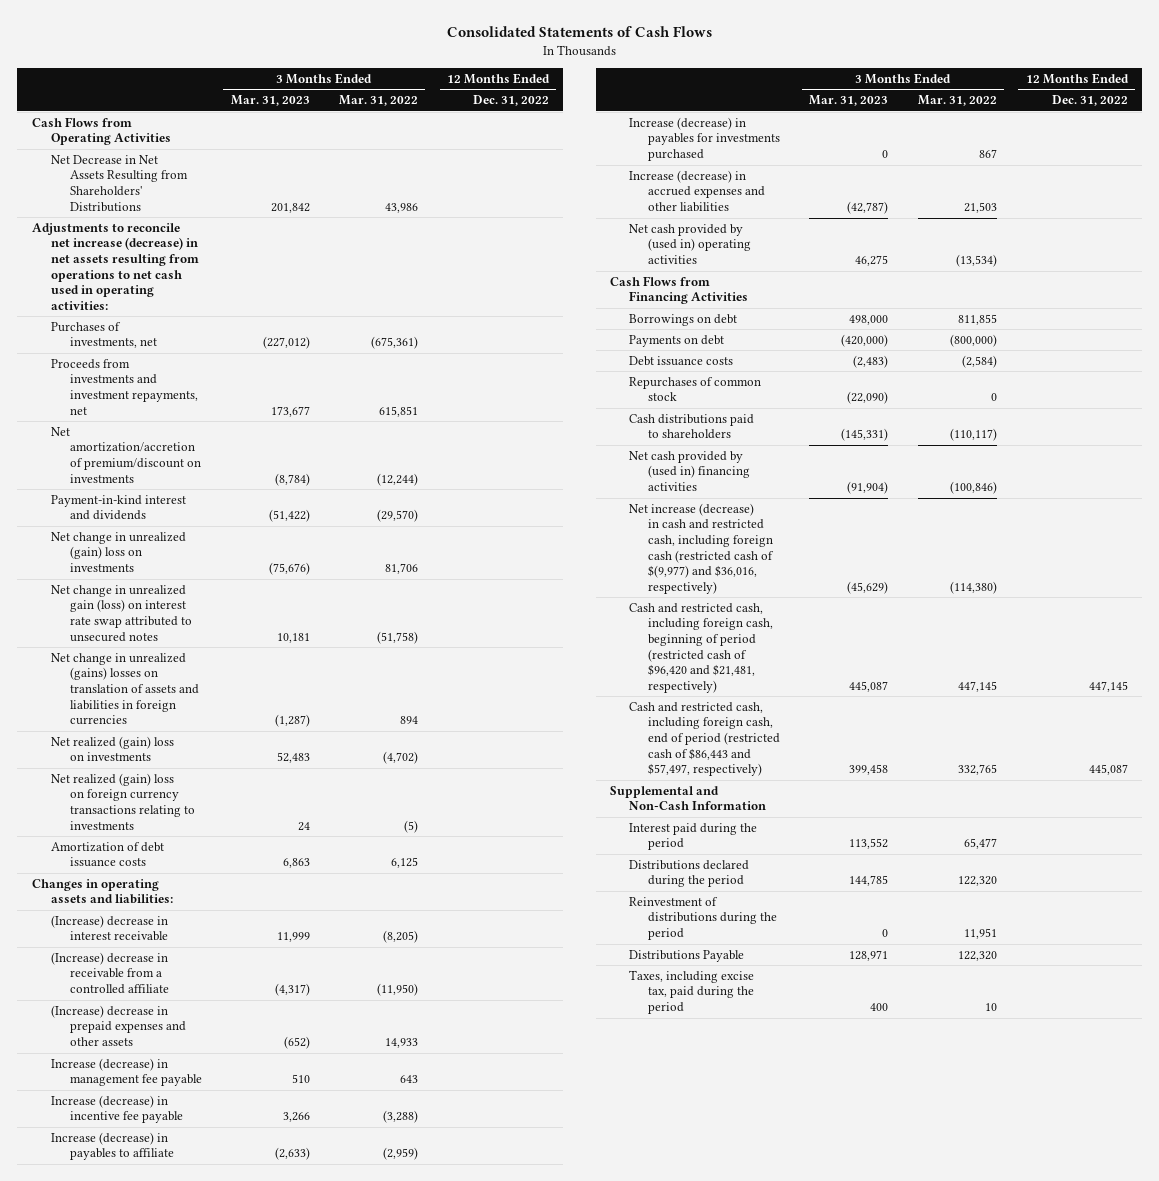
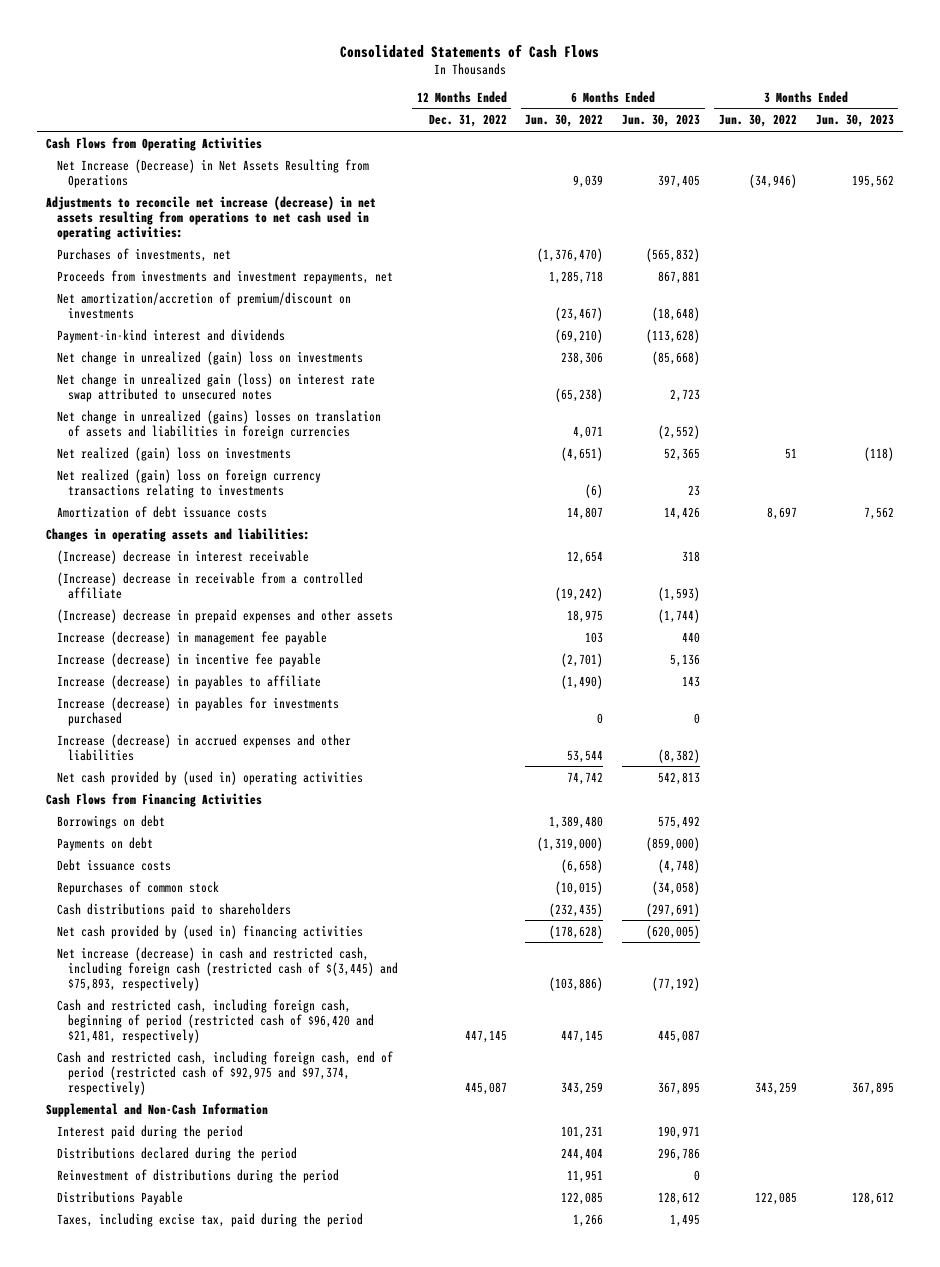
- | 3 Months Ended Mar. 31, 2023 | 3 Months Ended Mar. 31, 2022 | 12 Months Ended Dec. 31, 2022
+ | 12 Months Ended Dec. 31, 2022 | 6 Months Ended Jun. 30, 2022 | 6 Months Ended Jun. 30, 2023 | 3 Months Ended Jun. 30, 2022 | 3 Months Ended Jun. 30, 2023
- Net Decrease in Net Assets Resulting from Shareholders' Distributions | 201,842 | 43,986 |
+ Net Increase (Decrease) in Net Assets Resulting from Operations | | 9,039 | 397,405 | (34,946) | 195,562
- Net increase (decrease) in cash and restricted cash, including foreign cash (restricted cash of $(9,977) and $36,016, respectively) | (45,629) | (114,380) |
+ Net increase (decrease) in cash and restricted cash, including foreign cash (restricted cash of $(3,445) and $75,893, respectively) | | (103,886) | (77,192) | |
- Cash and restricted cash, including foreign cash, end of period (restricted cash of $86,443 and $57,497, respectively) | 399,458 | 332,765 | 445,087
+ Cash and restricted cash, including foreign cash, end of period (restricted cash of $92,975 and $97,374, respectively) | 445,087 | 343,259 | 367,895 | 343,259 | 367,895

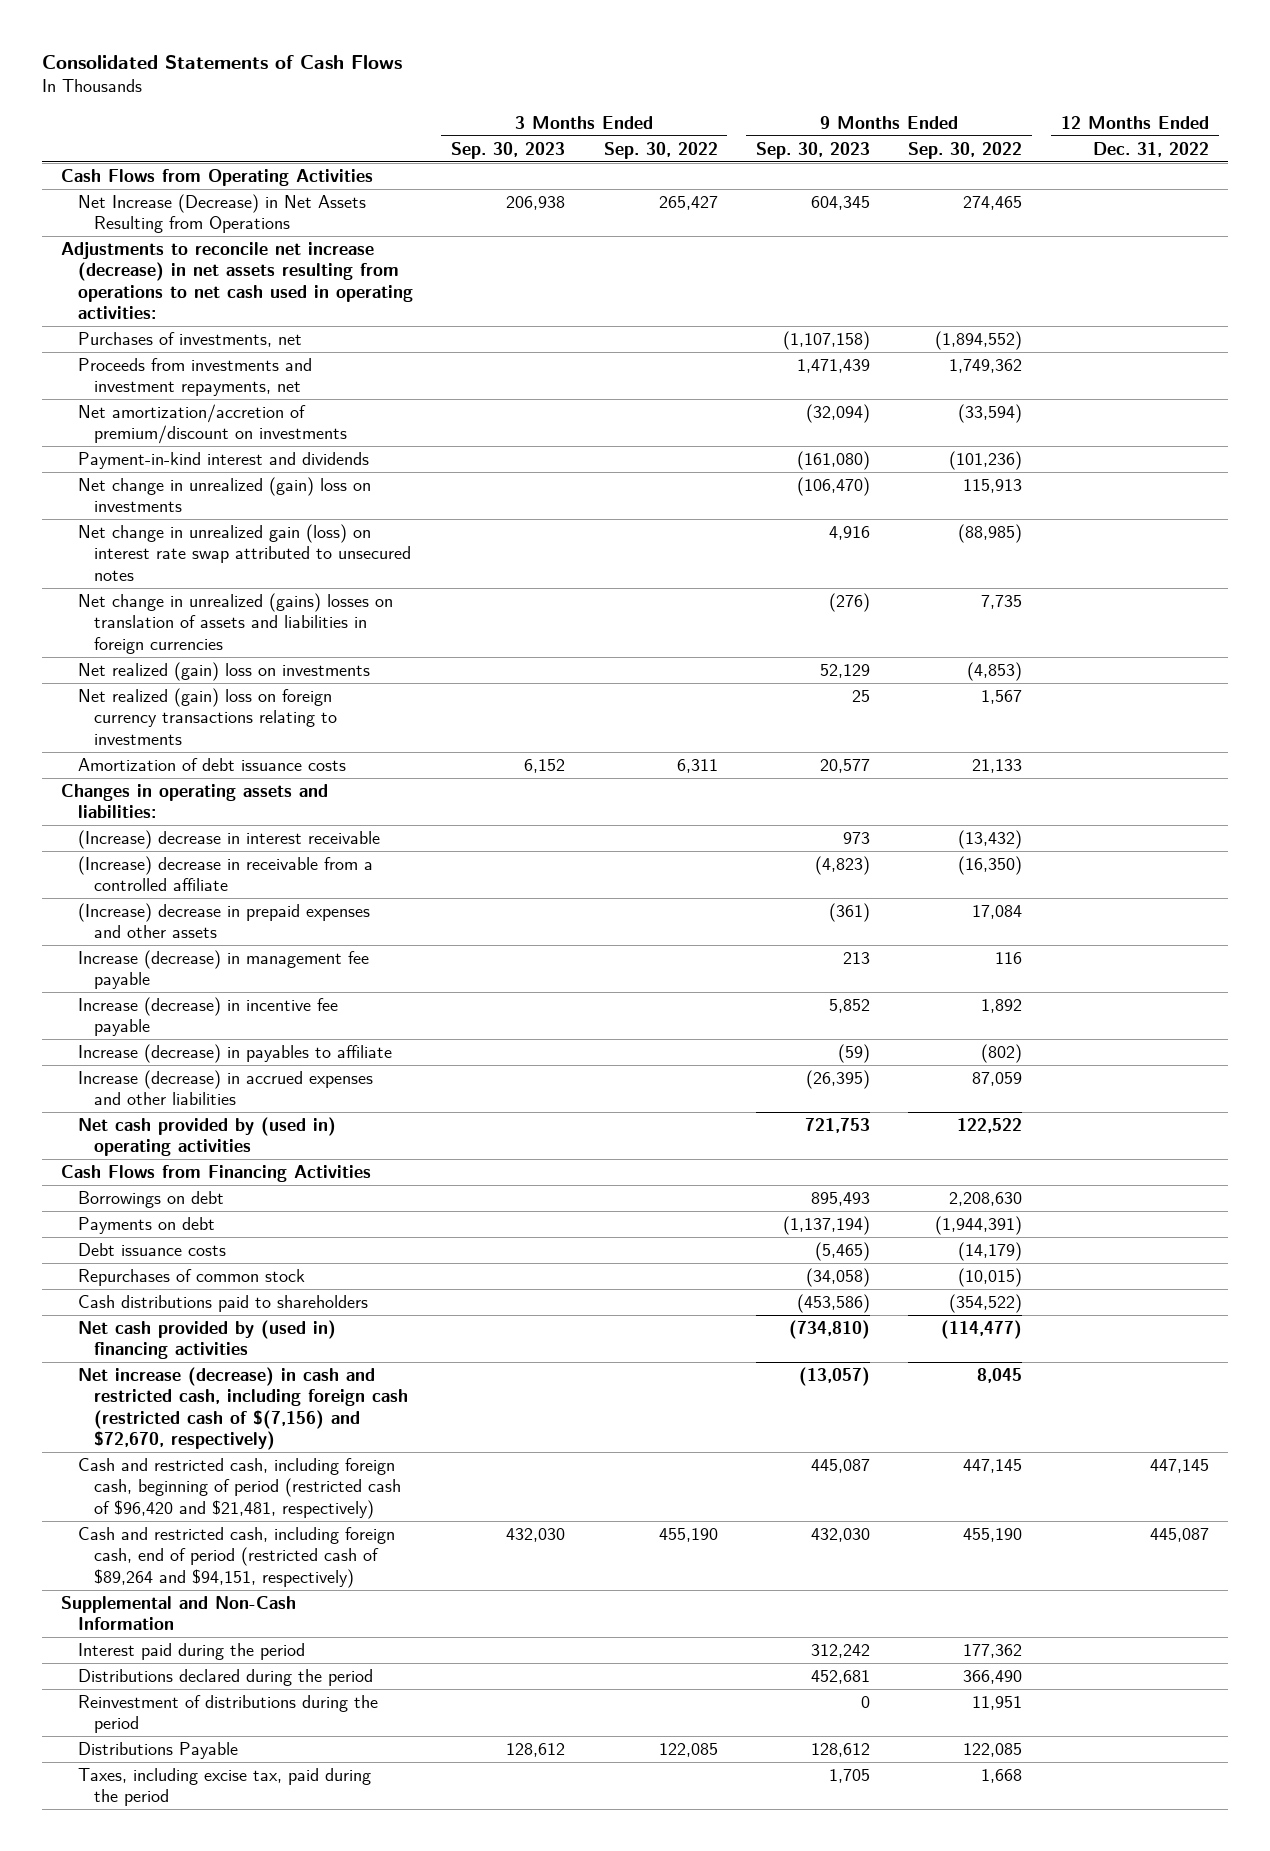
- | 12 Months Ended Dec. 31, 2022 | 6 Months Ended Jun. 30, 2022 | 6 Months Ended Jun. 30, 2023 | 3 Months Ended Jun. 30, 2022 | 3 Months Ended Jun. 30, 2023
+ | 3 Months Ended Sep. 30, 2023 | 3 Months Ended Sep. 30, 2022 | 9 Months Ended Sep. 30, 2023 | 9 Months Ended Sep. 30, 2022 | 12 Months Ended Dec. 31, 2022
- Increase (decrease) in payables for investments purchased | | 0 | 0 | |
- Net increase (decrease) in cash and restricted cash, including foreign cash (restricted cash of $(3,445) and $75,893, respectively) | | (103,886) | (77,192) | |
+ Net increase (decrease) in cash and restricted cash, including foreign cash (restricted cash of $(7,156) and $72,670, respectively) | | | (13,057) | 8,045 |
- Cash and restricted cash, including foreign cash, end of period (restricted cash of $92,975 and $97,374, respectively) | 445,087 | 343,259 | 367,895 | 343,259 | 367,895
+ Cash and restricted cash, including foreign cash, end of period (restricted cash of $89,264 and $94,151, respectively) | 432,030 | 455,190 | 432,030 | 455,190 | 445,087

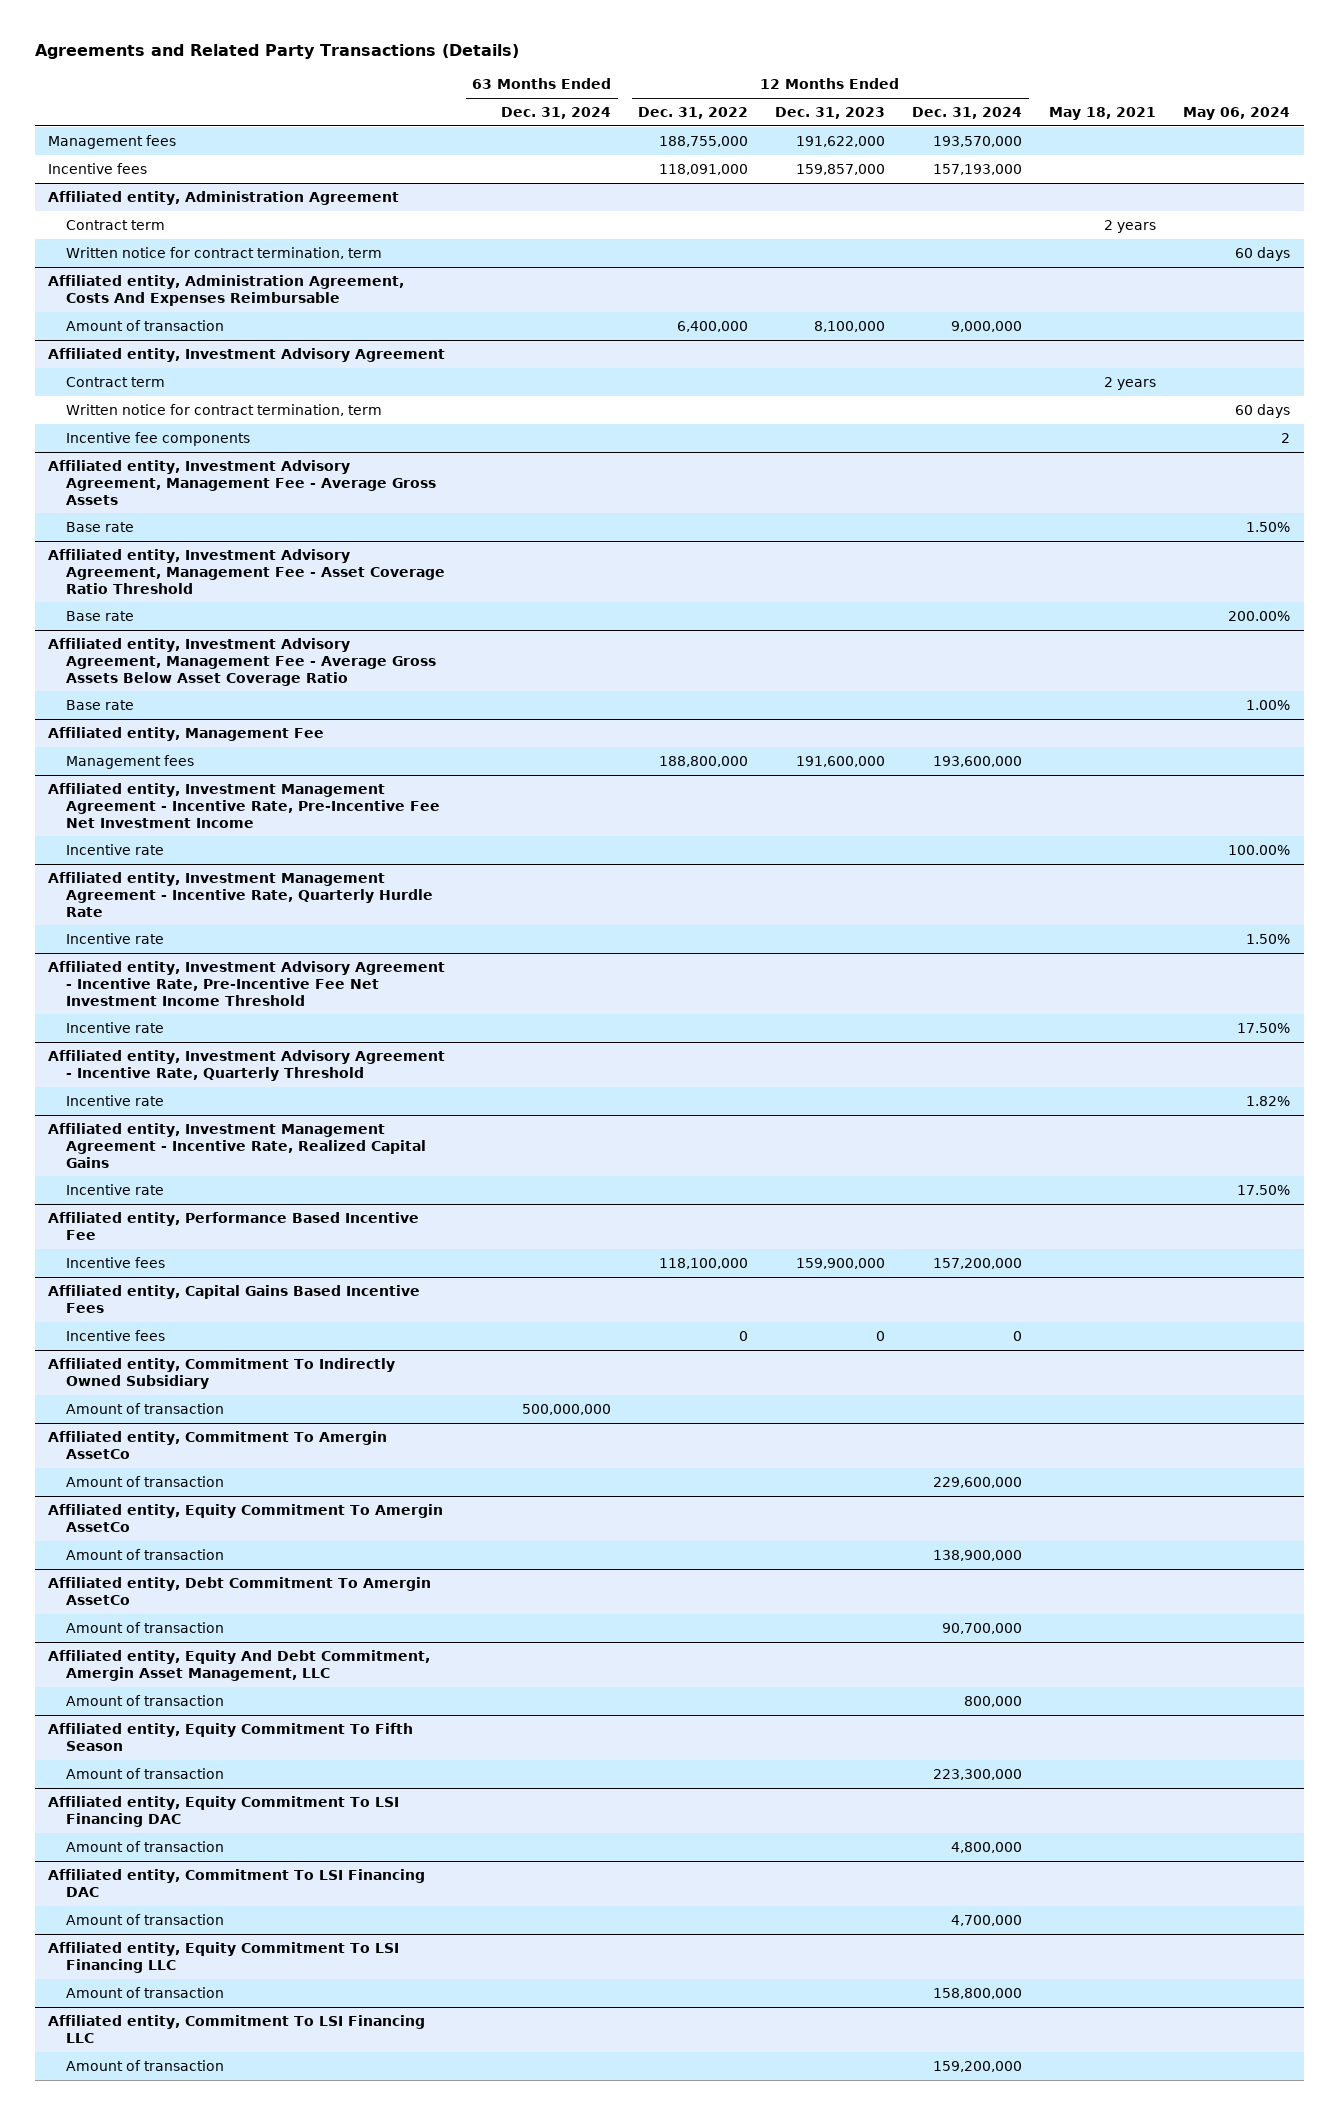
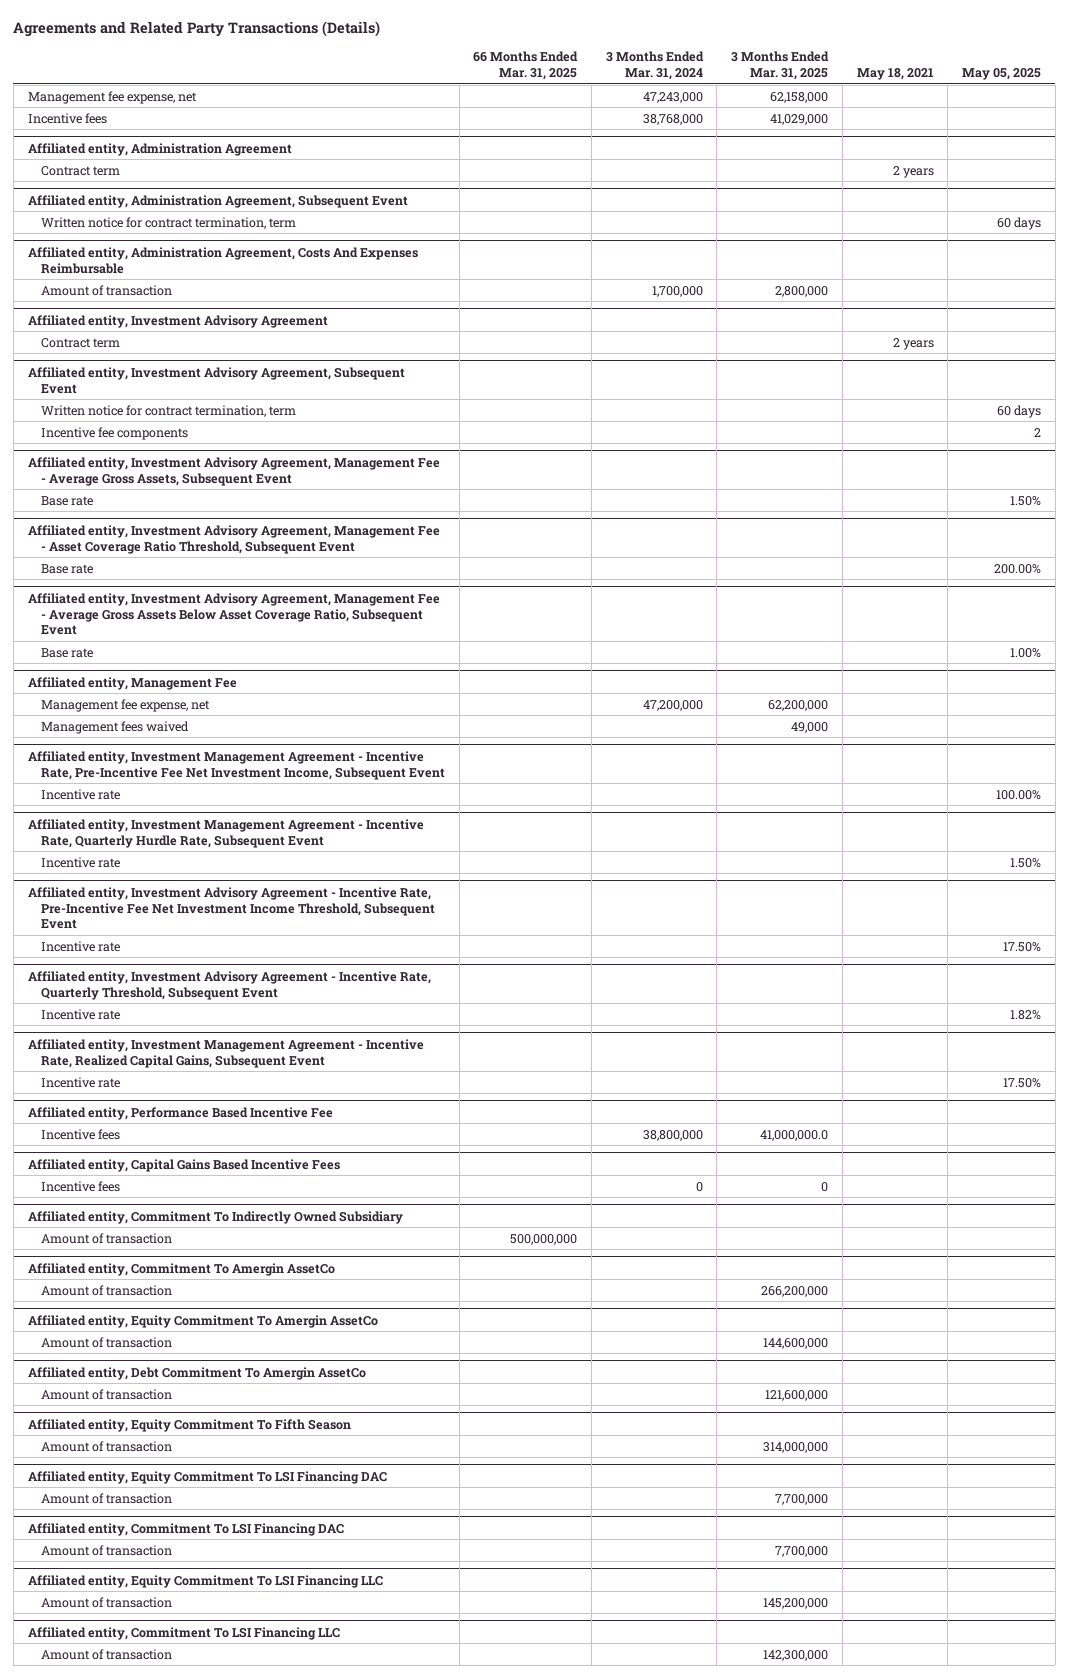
- | 63 Months Ended Dec. 31, 2024 | 12 Months Ended Dec. 31, 2022 | 12 Months Ended Dec. 31, 2023 | 12 Months Ended Dec. 31, 2024 | May 18, 2021 | May 06, 2024
+ | 66 Months Ended Mar. 31, 2025 | 3 Months Ended Mar. 31, 2024 | 3 Months Ended Mar. 31, 2025 | May 18, 2021 | May 05, 2025
- Management fees | | 188,755,000 | 191,622,000 | 193,570,000 | |
+ Management fee expense, net | | 47,243,000 | 62,158,000 | |
@ Affiliated entity, Administration Agreement
- Written notice for contract termination, term | | | | | | 60 days
+ Affiliated entity, Administration Agreement, Subsequent Event
+ Written notice for contract termination, term | | | | | 60 days
@ Affiliated entity, Investment Advisory Agreement
- Written notice for contract termination, term | | | | | | 60 days
- Incentive fee components | | | | | | 2
- Affiliated entity, Investment Advisory Agreement, Management Fee - Average Gross Assets
+ Affiliated entity, Investment Advisory Agreement, Subsequent Event
+ Written notice for contract termination, term | | | | | 60 days
+ Incentive fee components | | | | | 2
+ Affiliated entity, Investment Advisory Agreement, Management Fee - Average Gross Assets, Subsequent Event
- Affiliated entity, Investment Advisory Agreement, Management Fee - Asset Coverage Ratio Threshold
+ Affiliated entity, Investment Advisory Agreement, Management Fee - Asset Coverage Ratio Threshold, Subsequent Event
- Affiliated entity, Investment Advisory Agreement, Management Fee - Average Gross Assets Below Asset Coverage Ratio
+ Affiliated entity, Investment Advisory Agreement, Management Fee - Average Gross Assets Below Asset Coverage Ratio, Subsequent Event
@ Affiliated entity, Management Fee
- Management fees | | 188,800,000 | 191,600,000 | 193,600,000 | |
- Affiliated entity, Investment Management Agreement - Incentive Rate, Pre-Incentive Fee Net Investment Income
@ Affiliated entity, Management Fee
+ Management fee expense, net | | 47,200,000 | 62,200,000 | |
+ Management fees waived | | | 49,000 | |
+ Affiliated entity, Investment Management Agreement - Incentive Rate, Pre-Incentive Fee Net Investment Income, Subsequent Event
- Affiliated entity, Investment Management Agreement - Incentive Rate, Quarterly Hurdle Rate
+ Affiliated entity, Investment Management Agreement - Incentive Rate, Quarterly Hurdle Rate, Subsequent Event
- Affiliated entity, Investment Advisory Agreement - Incentive Rate, Pre-Incentive Fee Net Investment Income Threshold
+ Affiliated entity, Investment Advisory Agreement - Incentive Rate, Pre-Incentive Fee Net Investment Income Threshold, Subsequent Event
- Affiliated entity, Investment Advisory Agreement - Incentive Rate, Quarterly Threshold
+ Affiliated entity, Investment Advisory Agreement - Incentive Rate, Quarterly Threshold, Subsequent Event
- Affiliated entity, Investment Management Agreement - Incentive Rate, Realized Capital Gains
+ Affiliated entity, Investment Management Agreement - Incentive Rate, Realized Capital Gains, Subsequent Event
- Affiliated entity, Equity And Debt Commitment, Amergin Asset Management, LLC
- Amount of transaction | | | | 800,000 | |

